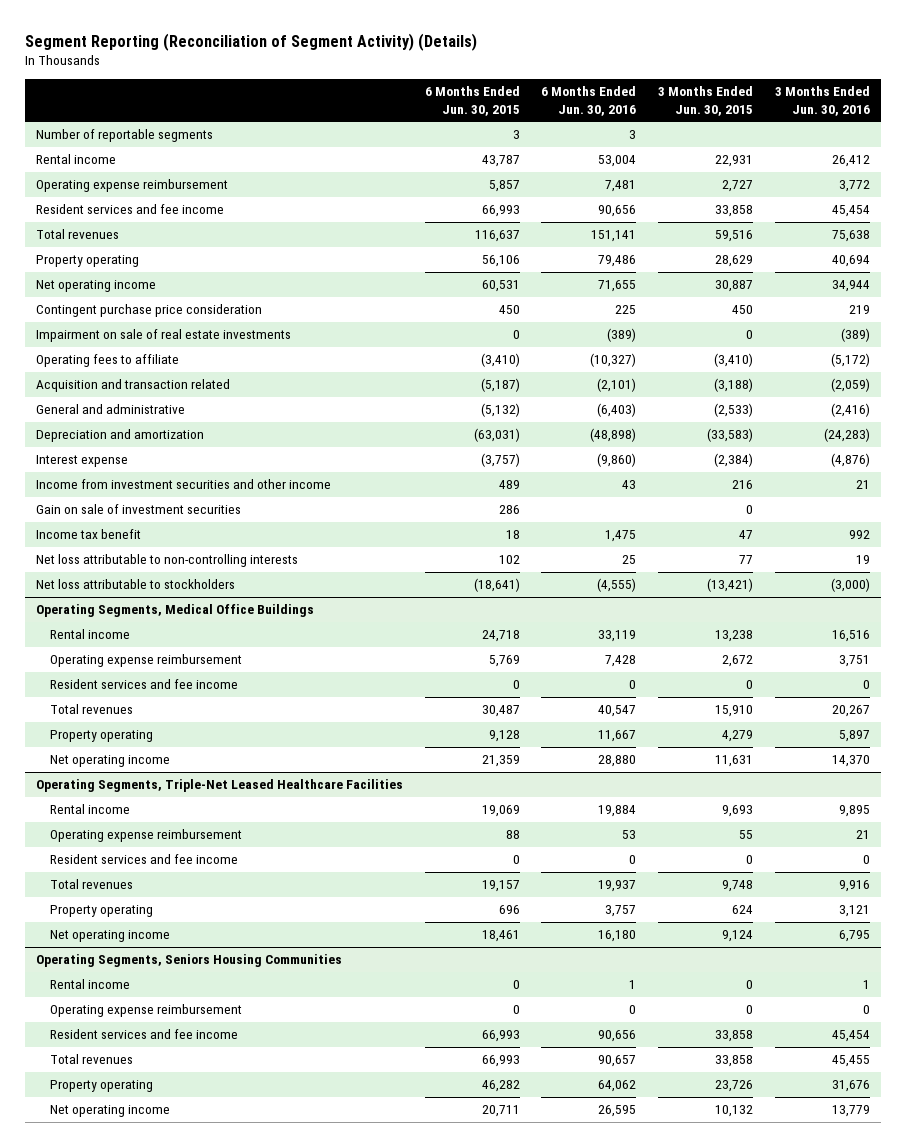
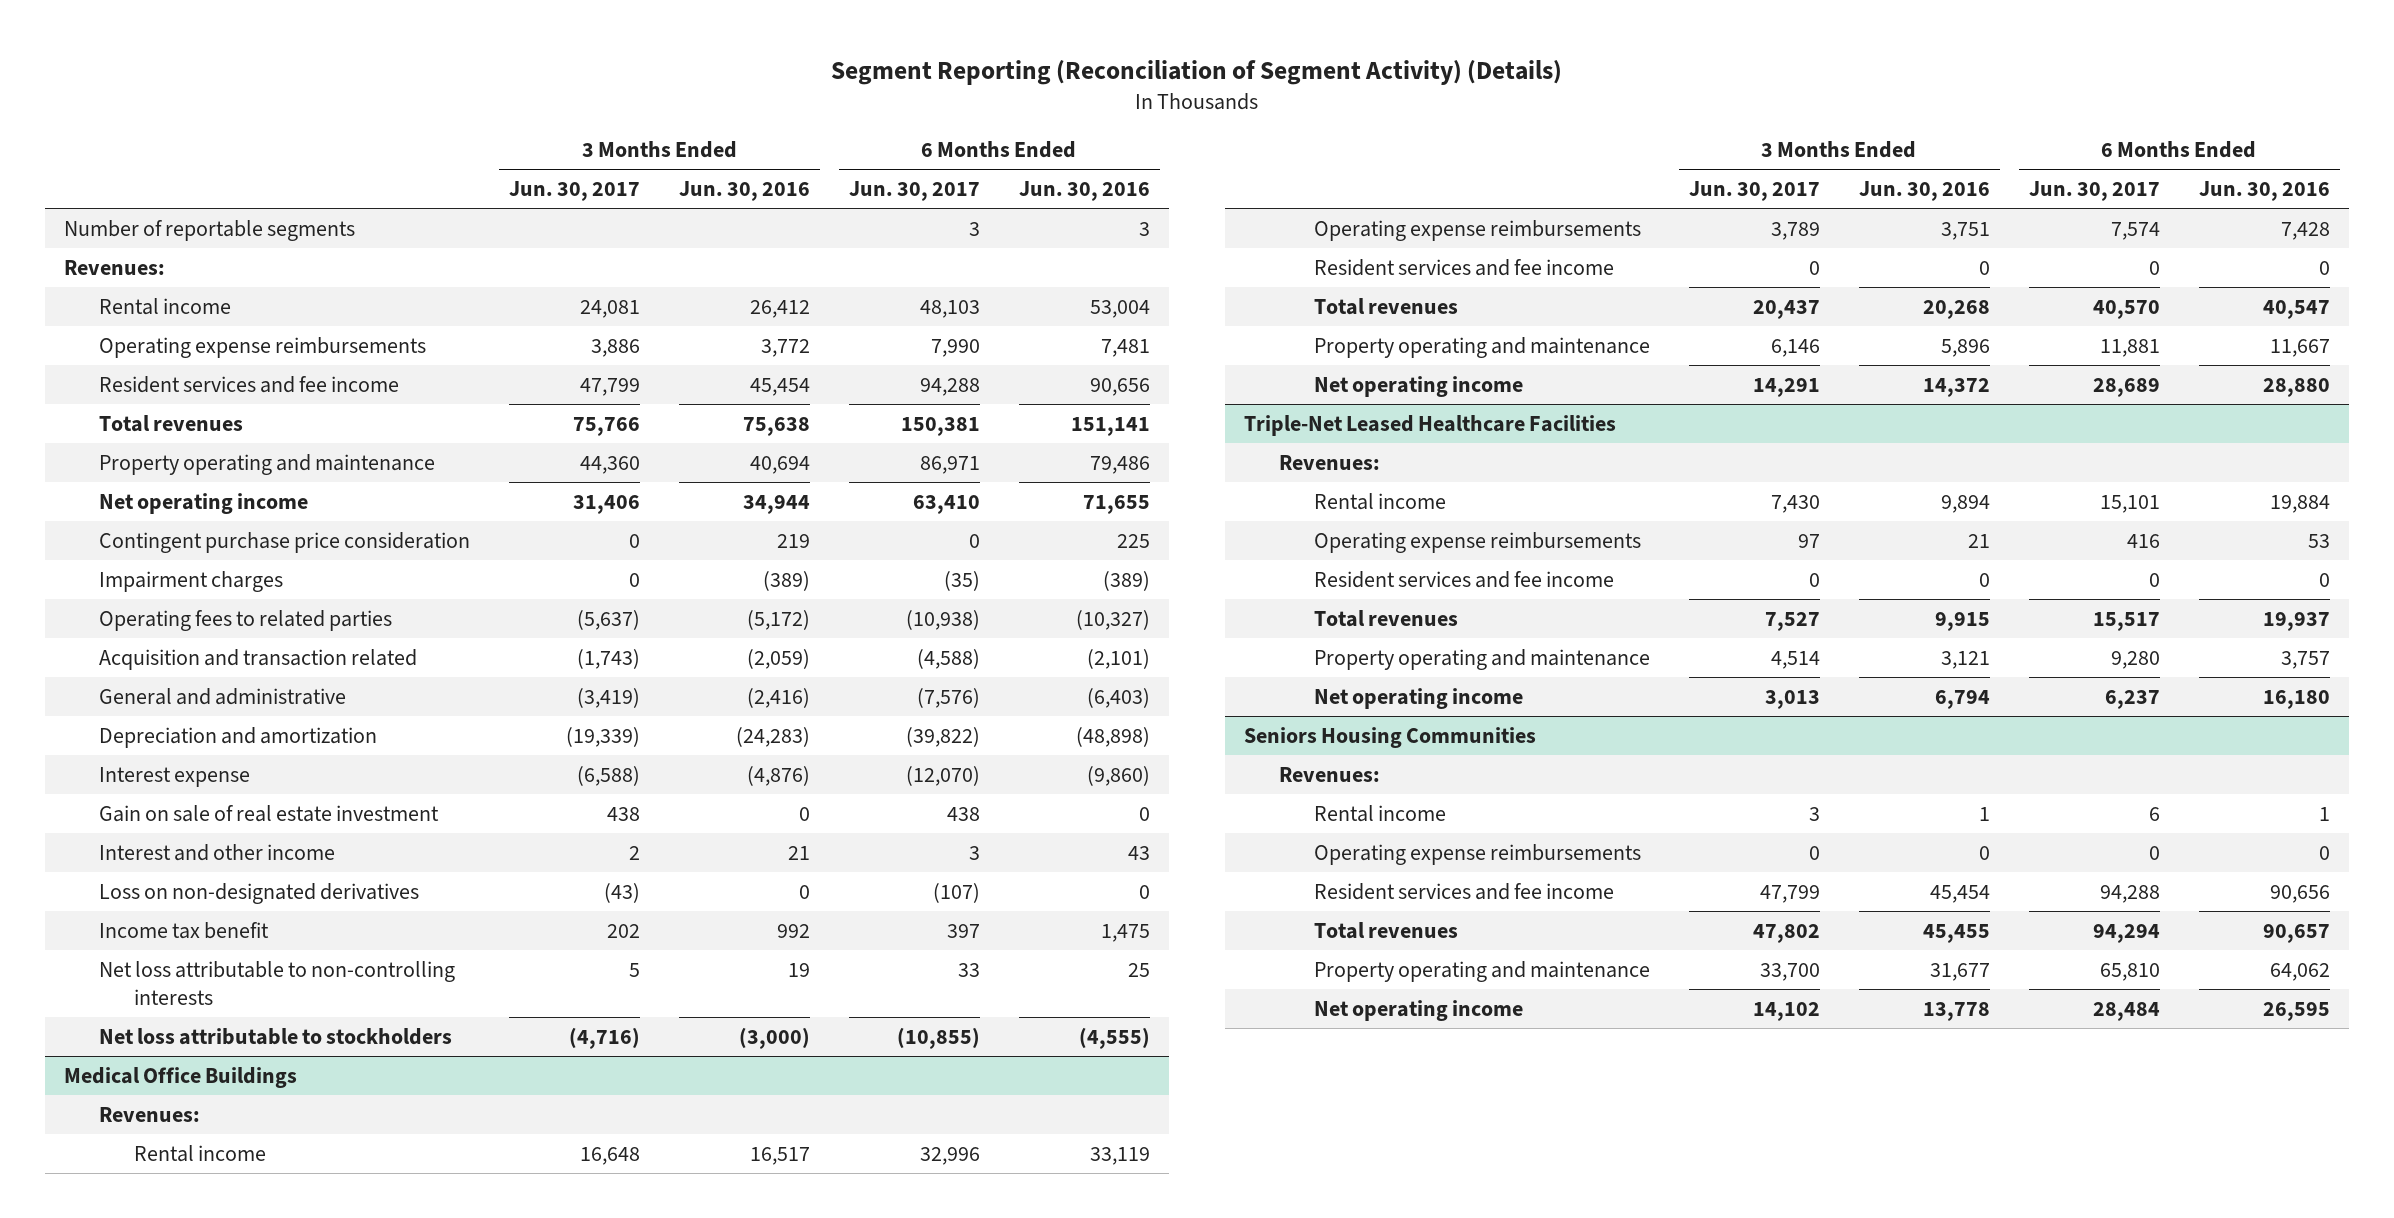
- | 6 Months Ended Jun. 30, 2015 | 6 Months Ended Jun. 30, 2016 | 3 Months Ended Jun. 30, 2015 | 3 Months Ended Jun. 30, 2016
+ | 3 Months Ended Jun. 30, 2017 | 3 Months Ended Jun. 30, 2016 | 6 Months Ended Jun. 30, 2017 | 6 Months Ended Jun. 30, 2016
+ Revenues:
- Operating expense reimbursement | 5,857 | 7,481 | 2,727 | 3,772
+ Operating expense reimbursements | 3,886 | 3,772 | 7,990 | 7,481
- Property operating | 56,106 | 79,486 | 28,629 | 40,694
+ Property operating and maintenance | 44,360 | 40,694 | 86,971 | 79,486
- Impairment on sale of real estate investments | 0 | (389) | 0 | (389)
- Operating fees to affiliate | (3,410) | (10,327) | (3,410) | (5,172)
+ Impairment charges | 0 | (389) | (35) | (389)
+ Operating fees to related parties | (5,637) | (5,172) | (10,938) | (10,327)
- Income from investment securities and other income | 489 | 43 | 216 | 21
- Gain on sale of investment securities | 286 | | 0 |
+ Gain on sale of real estate investment | 438 | 0 | 438 | 0
+ Interest and other income | 2 | 21 | 3 | 43
+ Loss on non-designated derivatives | (43) | 0 | (107) | 0
- Operating Segments, Medical Office Buildings
- Rental income | 24,718 | 33,119 | 13,238 | 16,516
- Operating expense reimbursement | 5,769 | 7,428 | 2,672 | 3,751
+ Medical Office Buildings
+ Revenues:
+ Rental income | 16,648 | 16,517 | 32,996 | 33,119
+ Operating expense reimbursements | 3,789 | 3,751 | 7,574 | 7,428
- Total revenues | 30,487 | 40,547 | 15,910 | 20,267
- Property operating | 9,128 | 11,667 | 4,279 | 5,897
- Net operating income | 21,359 | 28,880 | 11,631 | 14,370
- Operating Segments, Triple-Net Leased Healthcare Facilities
- Rental income | 19,069 | 19,884 | 9,693 | 9,895
- Operating expense reimbursement | 88 | 53 | 55 | 21
+ Total revenues | 20,437 | 20,268 | 40,570 | 40,547
+ Property operating and maintenance | 6,146 | 5,896 | 11,881 | 11,667
+ Net operating income | 14,291 | 14,372 | 28,689 | 28,880
+ Triple-Net Leased Healthcare Facilities
+ Revenues:
+ Rental income | 7,430 | 9,894 | 15,101 | 19,884
+ Operating expense reimbursements | 97 | 21 | 416 | 53
- Total revenues | 19,157 | 19,937 | 9,748 | 9,916
- Property operating | 696 | 3,757 | 624 | 3,121
- Net operating income | 18,461 | 16,180 | 9,124 | 6,795
- Operating Segments, Seniors Housing Communities
+ Total revenues | 7,527 | 9,915 | 15,517 | 19,937
+ Property operating and maintenance | 4,514 | 3,121 | 9,280 | 3,757
+ Net operating income | 3,013 | 6,794 | 6,237 | 16,180
+ Seniors Housing Communities
+ Revenues:
- Operating expense reimbursement | 0 | 0 | 0 | 0
+ Operating expense reimbursements | 0 | 0 | 0 | 0
- Property operating | 46,282 | 64,062 | 23,726 | 31,676
- Net operating income | 20,711 | 26,595 | 10,132 | 13,779
+ Property operating and maintenance | 33,700 | 31,677 | 65,810 | 64,062
+ Net operating income | 14,102 | 13,778 | 28,484 | 26,595

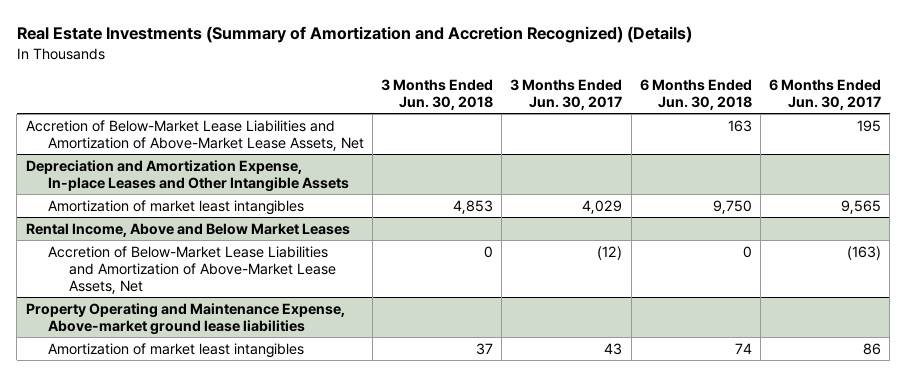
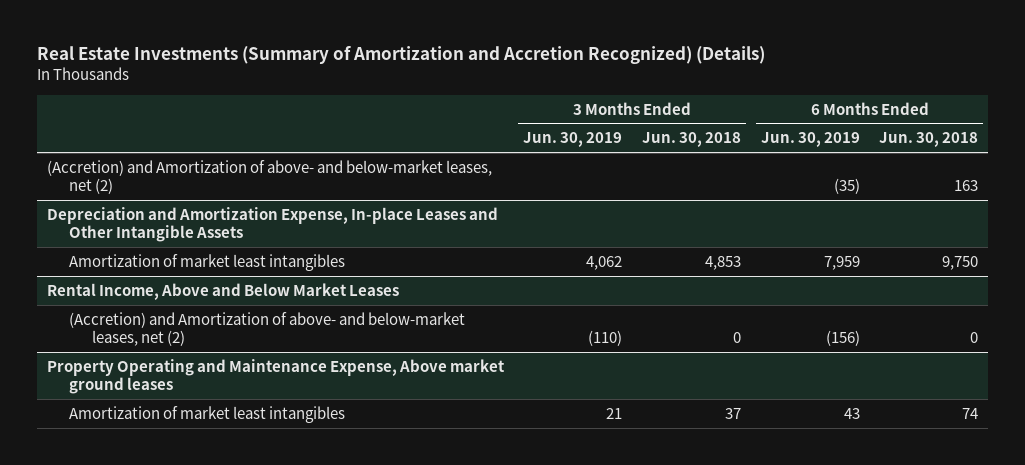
- | 3 Months Ended Jun. 30, 2018 | 3 Months Ended Jun. 30, 2017 | 6 Months Ended Jun. 30, 2018 | 6 Months Ended Jun. 30, 2017
+ | 3 Months Ended Jun. 30, 2019 | 3 Months Ended Jun. 30, 2018 | 6 Months Ended Jun. 30, 2019 | 6 Months Ended Jun. 30, 2018
- Accretion of Below-Market Lease Liabilities and Amortization of Above-Market Lease Assets, Net | | | 163 | 195
+ (Accretion) and Amortization of above- and below-market leases, net (2) | | | (35) | 163
@ Rental Income, Above and Below Market Leases
- Accretion of Below-Market Lease Liabilities and Amortization of Above-Market Lease Assets, Net | 0 | (12) | 0 | (163)
- Property Operating and Maintenance Expense, Above-market ground lease liabilities
@ Rental Income, Above and Below Market Leases
+ (Accretion) and Amortization of above- and below-market leases, net (2) | (110) | 0 | (156) | 0
+ Property Operating and Maintenance Expense, Above market ground leases

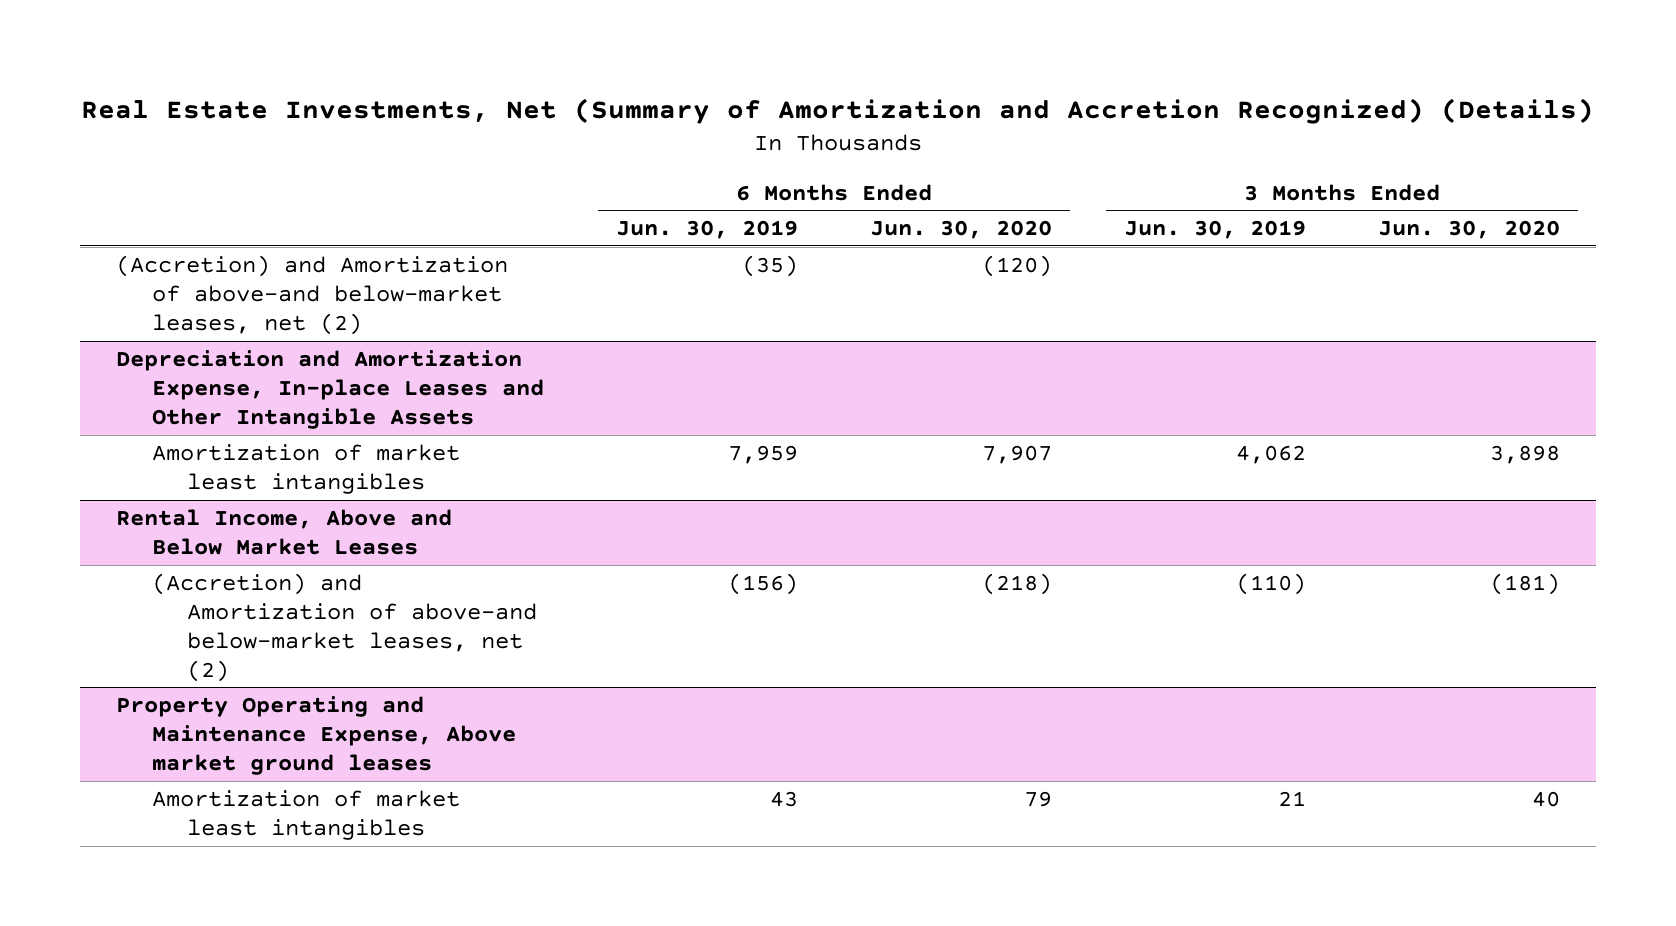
- Real Estate Investments (Summary of Amortization and Accretion Recognized) (Details)
+ Real Estate Investments, Net (Summary of Amortization and Accretion Recognized) (Details)
- | 3 Months Ended Jun. 30, 2019 | 3 Months Ended Jun. 30, 2018 | 6 Months Ended Jun. 30, 2019 | 6 Months Ended Jun. 30, 2018
+ | 6 Months Ended Jun. 30, 2019 | 6 Months Ended Jun. 30, 2020 | 3 Months Ended Jun. 30, 2019 | 3 Months Ended Jun. 30, 2020
- (Accretion) and Amortization of above- and below-market leases, net (2) | | | (35) | 163
+ (Accretion) and Amortization of above-and below-market leases, net (2) | (35) | (120) | |
@ Rental Income, Above and Below Market Leases
- (Accretion) and Amortization of above- and below-market leases, net (2) | (110) | 0 | (156) | 0
+ (Accretion) and Amortization of above-and below-market leases, net (2) | (156) | (218) | (110) | (181)

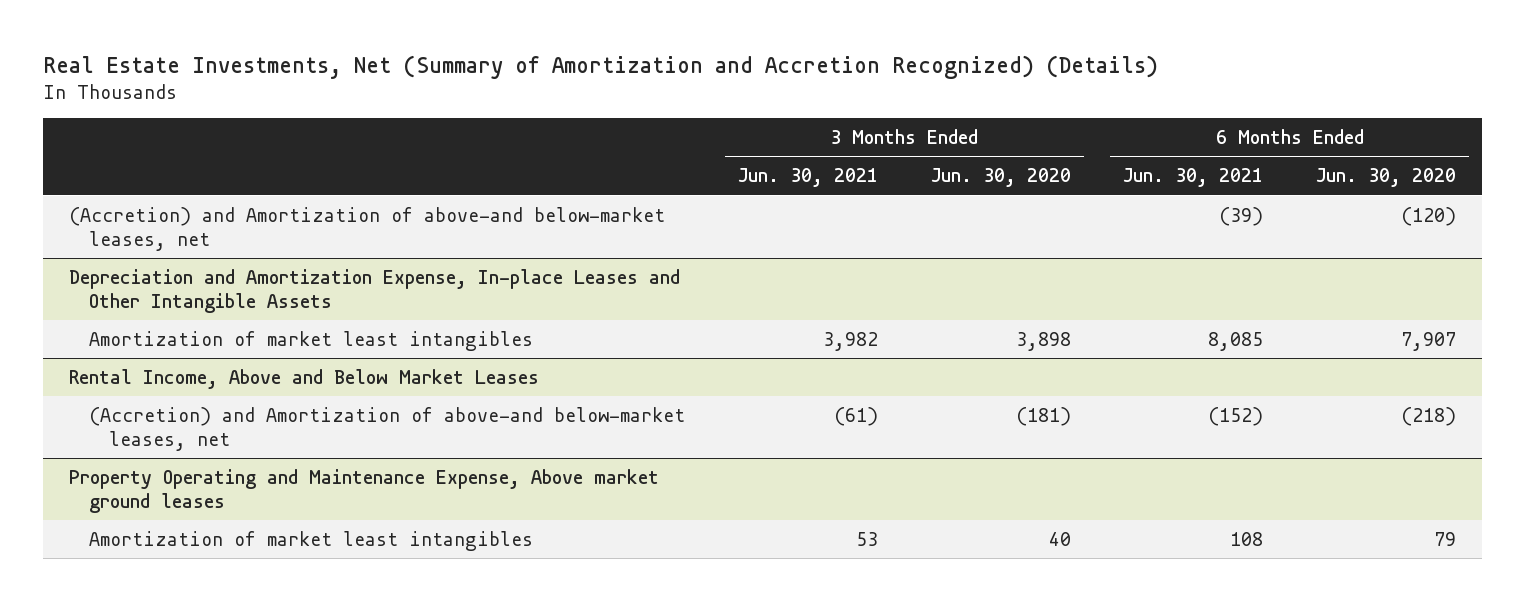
- | 6 Months Ended Jun. 30, 2019 | 6 Months Ended Jun. 30, 2020 | 3 Months Ended Jun. 30, 2019 | 3 Months Ended Jun. 30, 2020
+ | 3 Months Ended Jun. 30, 2021 | 3 Months Ended Jun. 30, 2020 | 6 Months Ended Jun. 30, 2021 | 6 Months Ended Jun. 30, 2020
- (Accretion) and Amortization of above-and below-market leases, net (2) | (35) | (120) | |
+ (Accretion) and Amortization of above-and below-market leases, net | | | (39) | (120)
@ Rental Income, Above and Below Market Leases
- (Accretion) and Amortization of above-and below-market leases, net (2) | (156) | (218) | (110) | (181)
+ (Accretion) and Amortization of above-and below-market leases, net | (61) | (181) | (152) | (218)

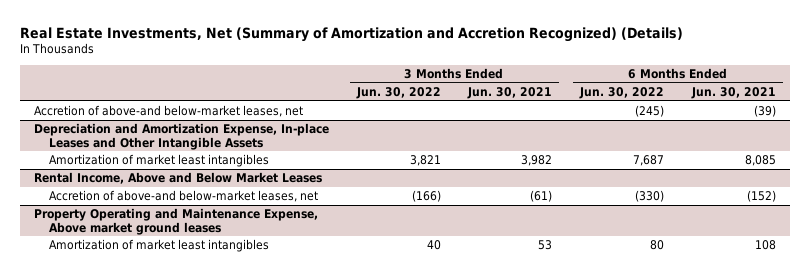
- | 3 Months Ended Jun. 30, 2021 | 3 Months Ended Jun. 30, 2020 | 6 Months Ended Jun. 30, 2021 | 6 Months Ended Jun. 30, 2020
+ | 3 Months Ended Jun. 30, 2022 | 3 Months Ended Jun. 30, 2021 | 6 Months Ended Jun. 30, 2022 | 6 Months Ended Jun. 30, 2021
- (Accretion) and Amortization of above-and below-market leases, net | | | (39) | (120)
+ Accretion of above-and below-market leases, net | | | (245) | (39)
@ Rental Income, Above and Below Market Leases
- (Accretion) and Amortization of above-and below-market leases, net | (61) | (181) | (152) | (218)
+ Accretion of above-and below-market leases, net | (166) | (61) | (330) | (152)

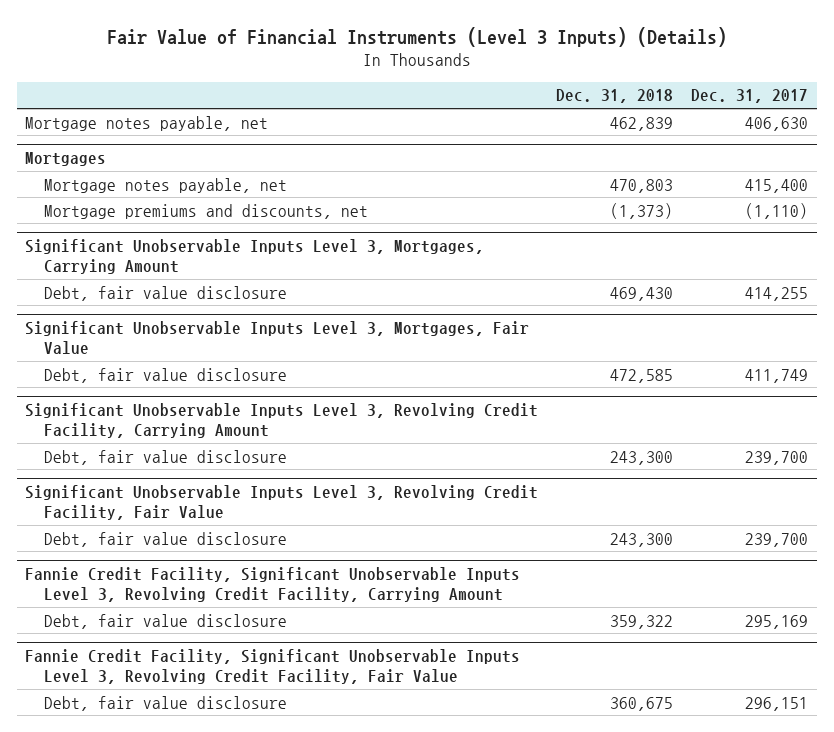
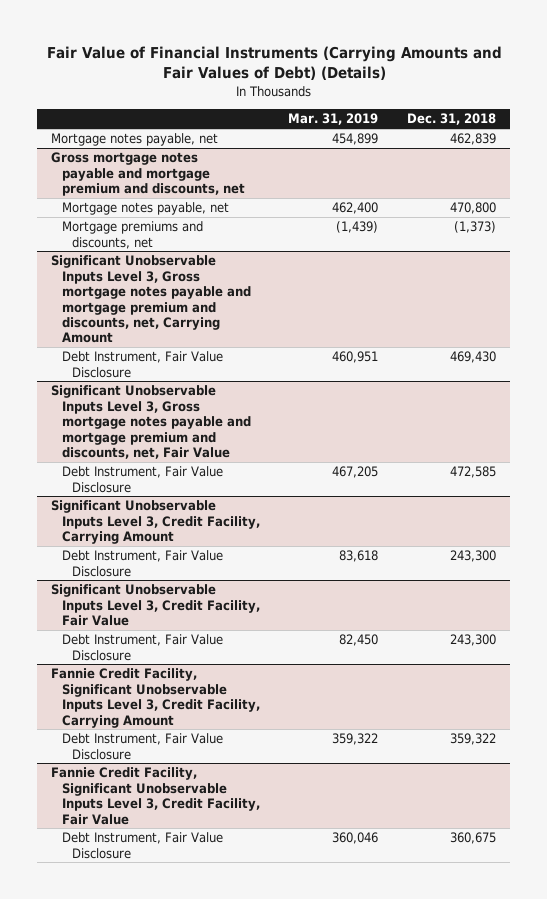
- Fair Value of Financial Instruments (Level 3 Inputs) (Details)
+ Fair Value of Financial Instruments (Carrying Amounts and Fair Values of Debt) (Details)
- | Dec. 31, 2018 | Dec. 31, 2017
+ | Mar. 31, 2019 | Dec. 31, 2018
- Mortgages
- Mortgage notes payable, net | 470,803 | 415,400
+ Gross mortgage notes payable and mortgage premium and discounts, net
+ Mortgage notes payable, net | 462,400 | 470,800
- Significant Unobservable Inputs Level 3, Mortgages, Carrying Amount
- Debt, fair value disclosure | 469,430 | 414,255
- Significant Unobservable Inputs Level 3, Mortgages, Fair Value
- Debt, fair value disclosure | 472,585 | 411,749
- Significant Unobservable Inputs Level 3, Revolving Credit Facility, Carrying Amount
- Debt, fair value disclosure | 243,300 | 239,700
- Significant Unobservable Inputs Level 3, Revolving Credit Facility, Fair Value
- Debt, fair value disclosure | 243,300 | 239,700
- Fannie Credit Facility, Significant Unobservable Inputs Level 3, Revolving Credit Facility, Carrying Amount
- Debt, fair value disclosure | 359,322 | 295,169
- Fannie Credit Facility, Significant Unobservable Inputs Level 3, Revolving Credit Facility, Fair Value
- Debt, fair value disclosure | 360,675 | 296,151
+ Significant Unobservable Inputs Level 3, Gross mortgage notes payable and mortgage premium and discounts, net, Carrying Amount
+ Debt Instrument, Fair Value Disclosure | 460,951 | 469,430
+ Significant Unobservable Inputs Level 3, Gross mortgage notes payable and mortgage premium and discounts, net, Fair Value
+ Debt Instrument, Fair Value Disclosure | 467,205 | 472,585
+ Significant Unobservable Inputs Level 3, Credit Facility, Carrying Amount
+ Debt Instrument, Fair Value Disclosure | 83,618 | 243,300
+ Significant Unobservable Inputs Level 3, Credit Facility, Fair Value
+ Debt Instrument, Fair Value Disclosure | 82,450 | 243,300
+ Fannie Credit Facility, Significant Unobservable Inputs Level 3, Credit Facility, Carrying Amount
+ Debt Instrument, Fair Value Disclosure | 359,322 | 359,322
+ Fannie Credit Facility, Significant Unobservable Inputs Level 3, Credit Facility, Fair Value
+ Debt Instrument, Fair Value Disclosure | 360,046 | 360,675

